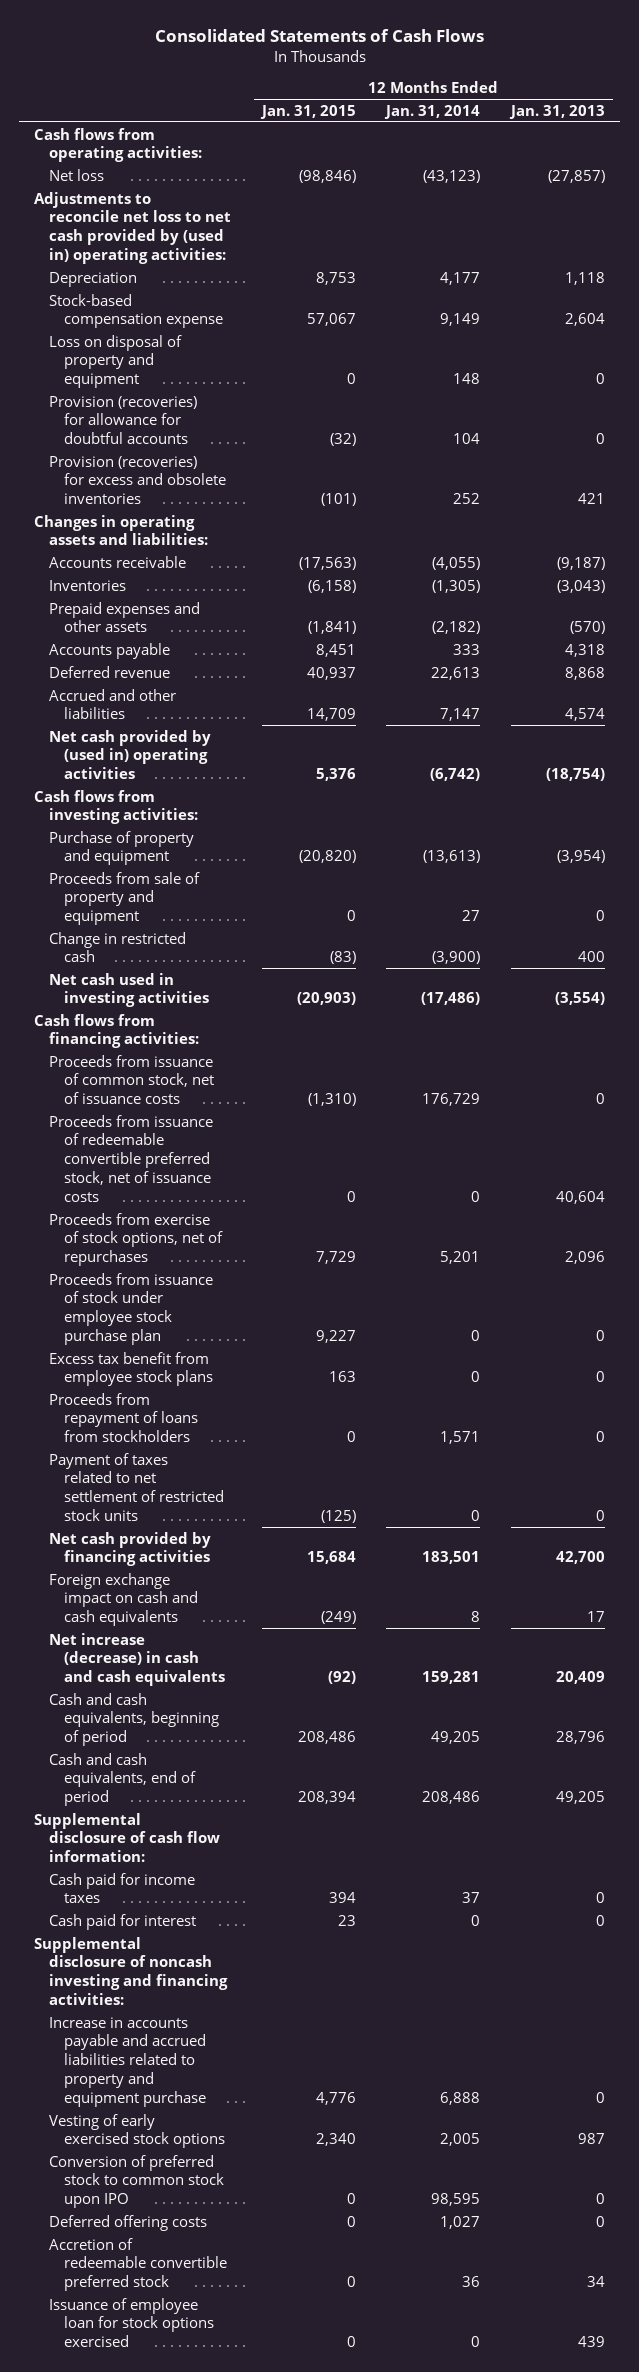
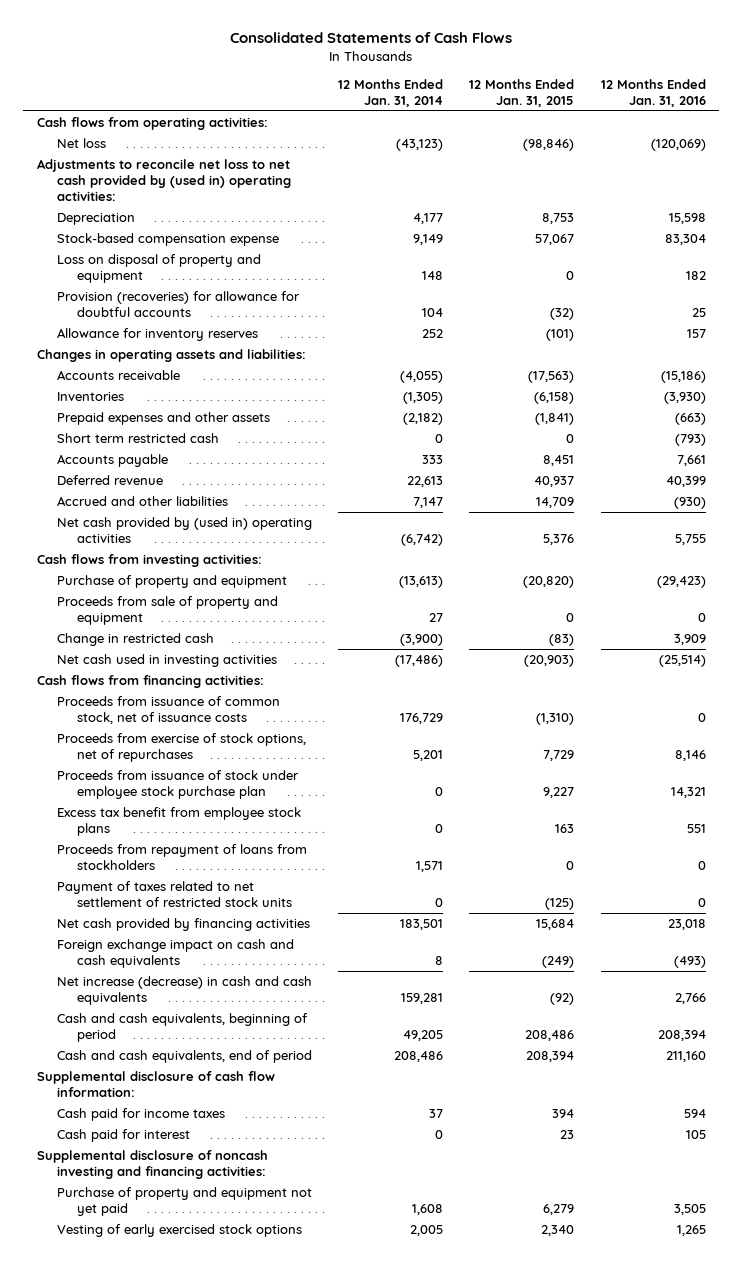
- | 12 Months Ended Jan. 31, 2015 | 12 Months Ended Jan. 31, 2014 | 12 Months Ended Jan. 31, 2013
+ | 12 Months Ended Jan. 31, 2014 | 12 Months Ended Jan. 31, 2015 | 12 Months Ended Jan. 31, 2016
- Provision (recoveries) for excess and obsolete inventories | (101) | 252 | 421
+ Allowance for inventory reserves | 252 | (101) | 157
+ Short term restricted cash | 0 | 0 | (793)
- Proceeds from issuance of redeemable convertible preferred stock, net of issuance costs | 0 | 0 | 40,604
- Increase in accounts payable and accrued liabilities related to property and equipment purchase | 4,776 | 6,888 | 0
+ Purchase of property and equipment not yet paid | 1,608 | 6,279 | 3,505
- Conversion of preferred stock to common stock upon IPO | 0 | 98,595 | 0
- Deferred offering costs | 0 | 1,027 | 0
- Accretion of redeemable convertible preferred stock | 0 | 36 | 34
- Issuance of employee loan for stock options exercised | 0 | 0 | 439

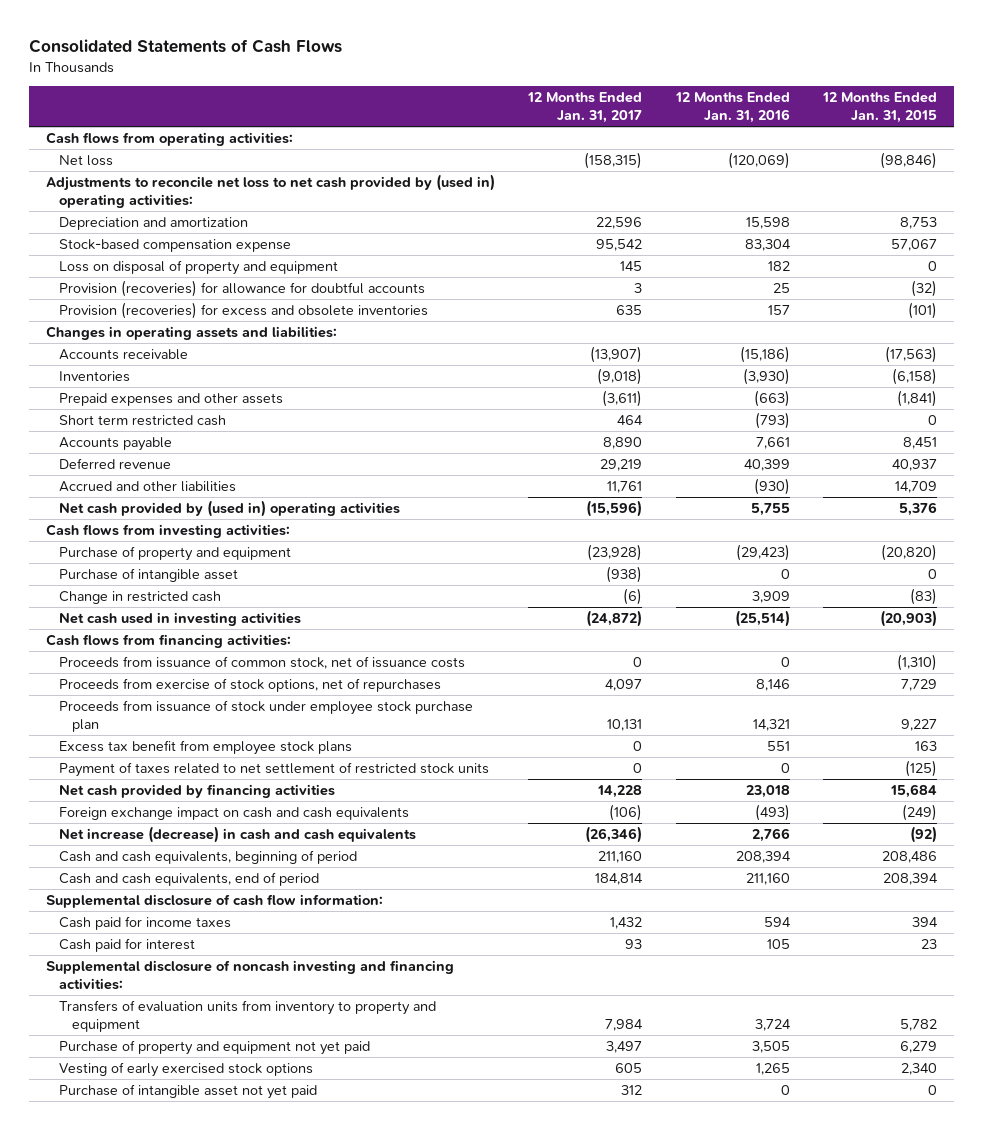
- | 12 Months Ended Jan. 31, 2014 | 12 Months Ended Jan. 31, 2015 | 12 Months Ended Jan. 31, 2016
+ | 12 Months Ended Jan. 31, 2017 | 12 Months Ended Jan. 31, 2016 | 12 Months Ended Jan. 31, 2015
- Depreciation | 4,177 | 8,753 | 15,598
+ Depreciation and amortization | 22,596 | 15,598 | 8,753
- Allowance for inventory reserves | 252 | (101) | 157
+ Provision (recoveries) for excess and obsolete inventories | 635 | 157 | (101)
- Proceeds from sale of property and equipment | 27 | 0 | 0
+ Purchase of intangible asset | (938) | 0 | 0
- Proceeds from repayment of loans from stockholders | 1,571 | 0 | 0
+ Transfers of evaluation units from inventory to property and equipment | 7,984 | 3,724 | 5,782
+ Purchase of intangible asset not yet paid | 312 | 0 | 0

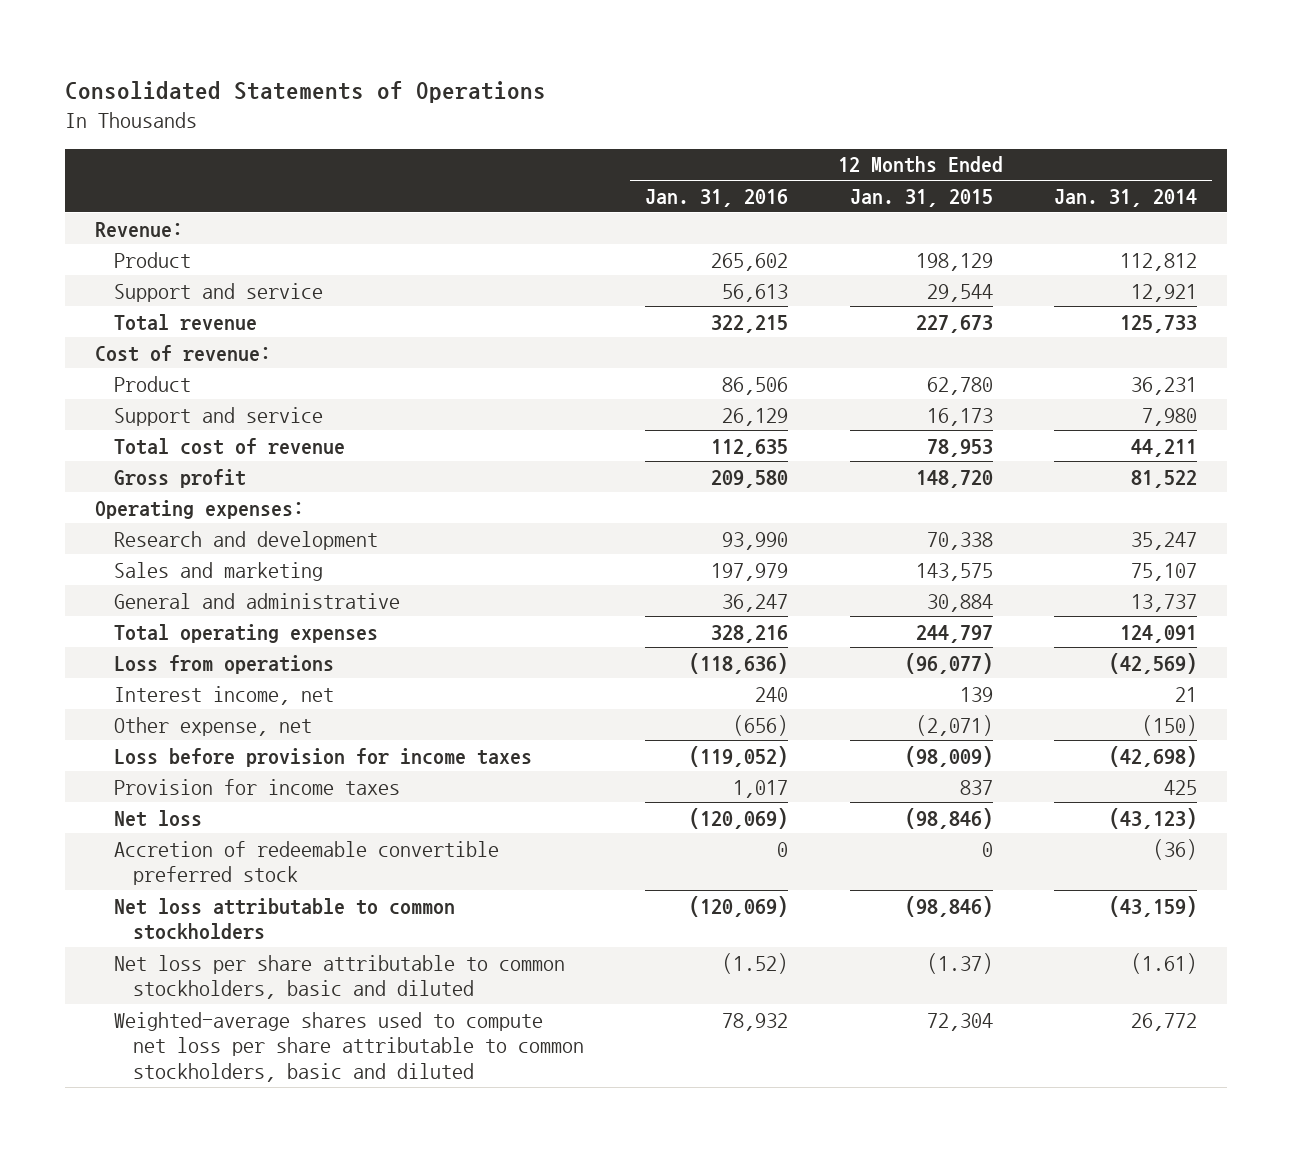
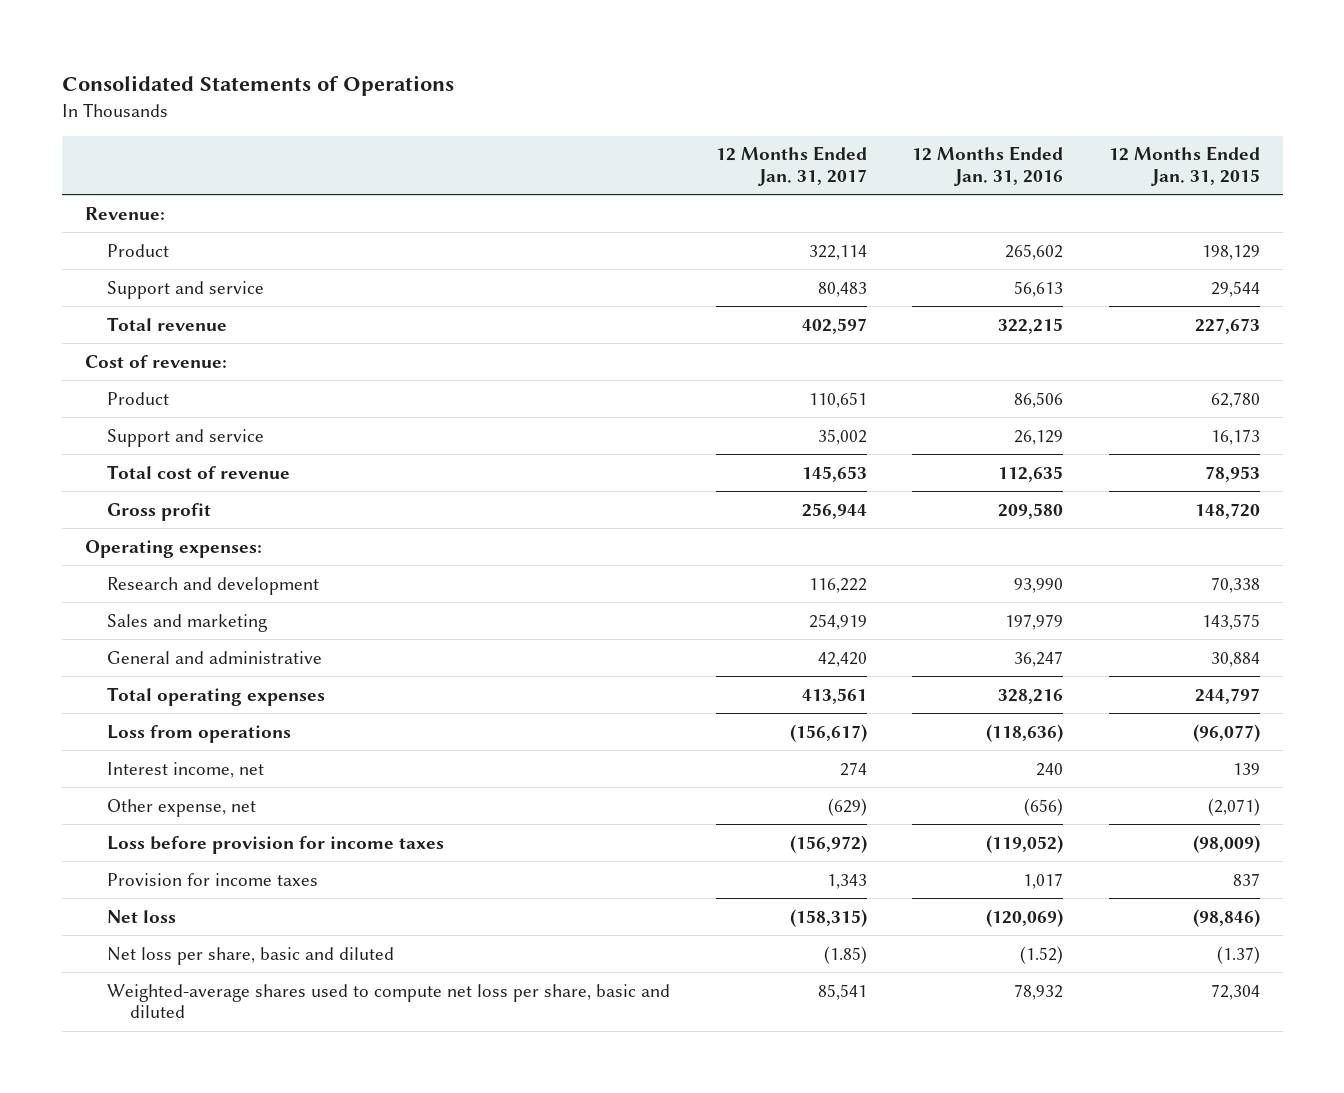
- | 12 Months Ended Jan. 31, 2016 | 12 Months Ended Jan. 31, 2015 | 12 Months Ended Jan. 31, 2014
+ | 12 Months Ended Jan. 31, 2017 | 12 Months Ended Jan. 31, 2016 | 12 Months Ended Jan. 31, 2015
- Accretion of redeemable convertible preferred stock | 0 | 0 | (36)
- Net loss attributable to common stockholders | (120,069) | (98,846) | (43,159)
- Net loss per share attributable to common stockholders, basic and diluted | (1.52) | (1.37) | (1.61)
- Weighted-average shares used to compute net loss per share attributable to common stockholders, basic and diluted | 78,932 | 72,304 | 26,772
+ Net loss per share, basic and diluted | (1.85) | (1.52) | (1.37)
+ Weighted-average shares used to compute net loss per share, basic and diluted | 85,541 | 78,932 | 72,304

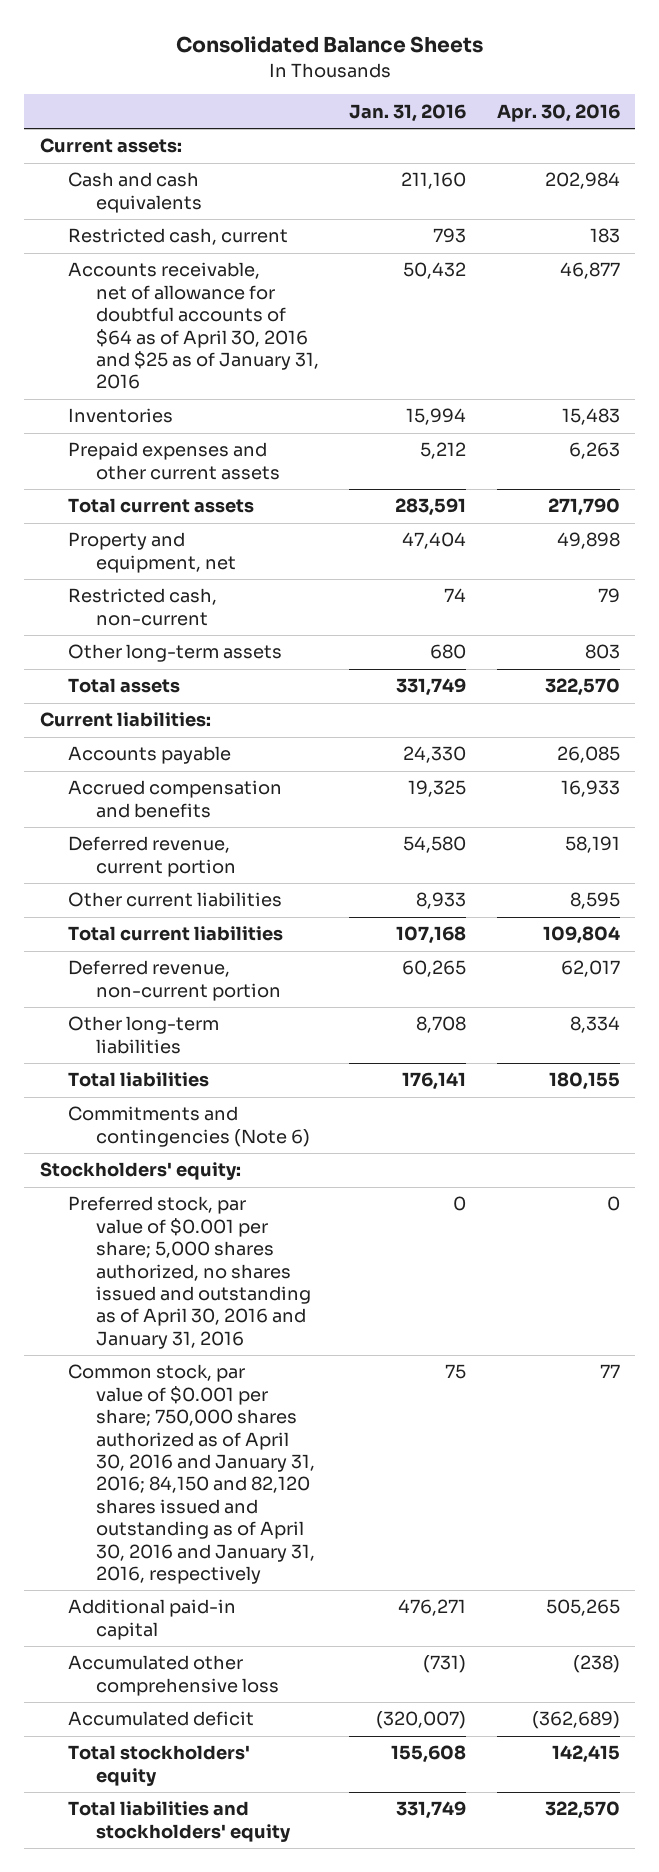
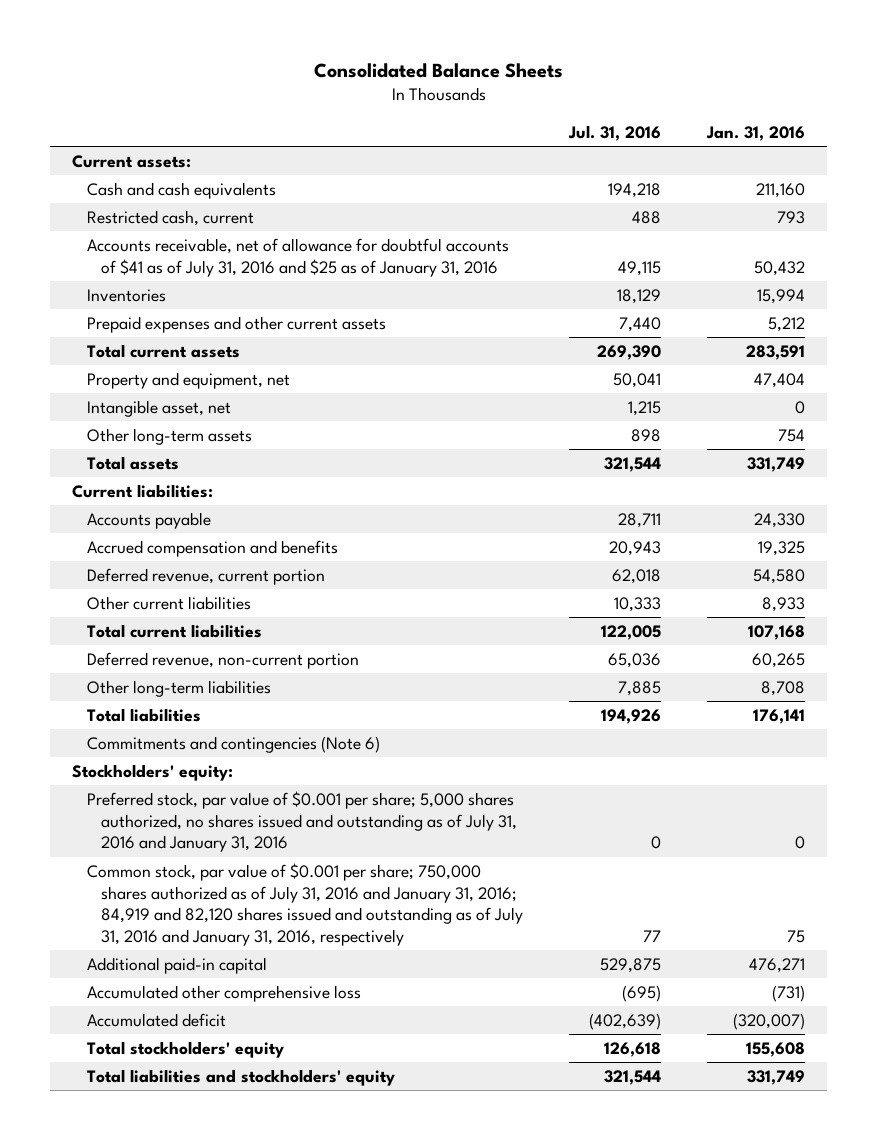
- | Jan. 31, 2016 | Apr. 30, 2016
+ | Jul. 31, 2016 | Jan. 31, 2016
- Accounts receivable, net of allowance for doubtful accounts of $64 as of April 30, 2016 and $25 as of January 31, 2016 | 50,432 | 46,877
+ Accounts receivable, net of allowance for doubtful accounts of $41 as of July 31, 2016 and $25 as of January 31, 2016 | 49,115 | 50,432
- Restricted cash, non-current | 74 | 79
- Other long-term assets | 680 | 803
+ Intangible asset, net | 1,215 | 0
+ Other long-term assets | 898 | 754
- Preferred stock, par value of $0.001 per share; 5,000 shares authorized, no shares issued and outstanding as of April 30, 2016 and January 31, 2016 | 0 | 0
- Common stock, par value of $0.001 per share; 750,000 shares authorized as of April 30, 2016 and January 31, 2016; 84,150 and 82,120 shares issued and outstanding as of April 30, 2016 and January 31, 2016, respectively | 75 | 77
+ Preferred stock, par value of $0.001 per share; 5,000 shares authorized, no shares issued and outstanding as of July 31, 2016 and January 31, 2016 | 0 | 0
+ Common stock, par value of $0.001 per share; 750,000 shares authorized as of July 31, 2016 and January 31, 2016; 84,919 and 82,120 shares issued and outstanding as of July 31, 2016 and January 31, 2016, respectively | 77 | 75

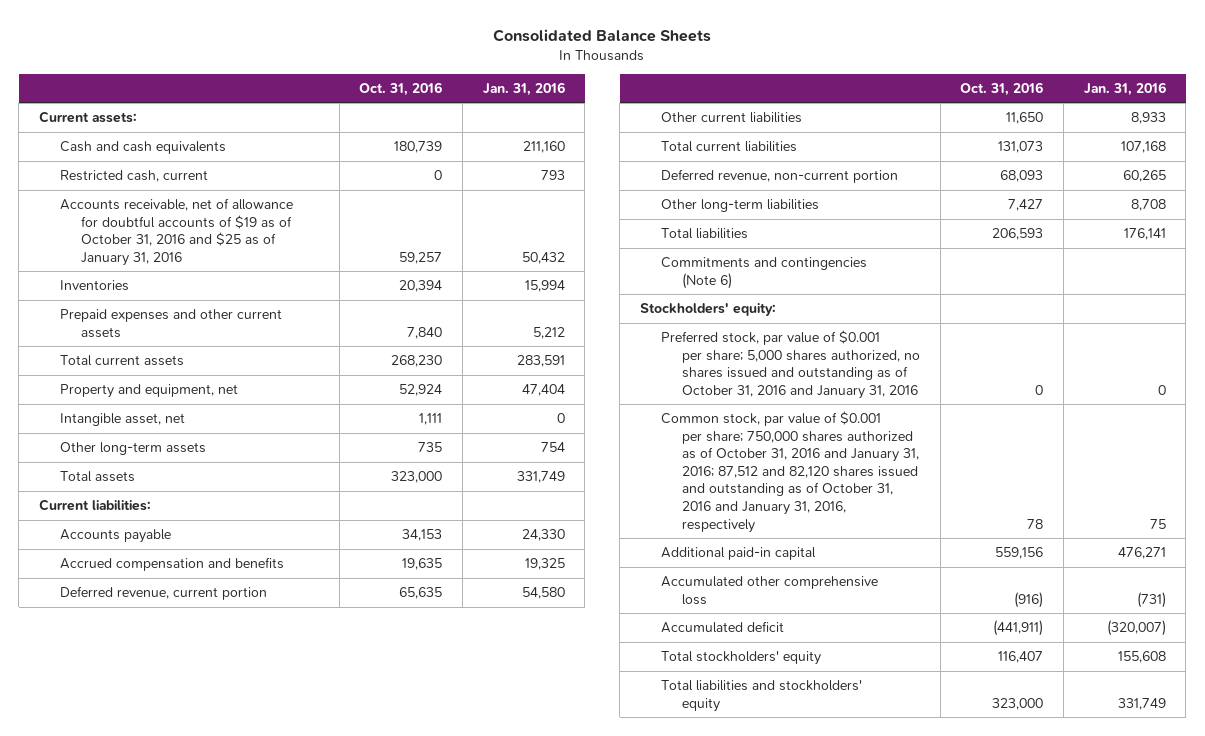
- | Jul. 31, 2016 | Jan. 31, 2016
+ | Oct. 31, 2016 | Jan. 31, 2016
- Accounts receivable, net of allowance for doubtful accounts of $41 as of July 31, 2016 and $25 as of January 31, 2016 | 49,115 | 50,432
+ Accounts receivable, net of allowance for doubtful accounts of $19 as of October 31, 2016 and $25 as of January 31, 2016 | 59,257 | 50,432
- Preferred stock, par value of $0.001 per share; 5,000 shares authorized, no shares issued and outstanding as of July 31, 2016 and January 31, 2016 | 0 | 0
- Common stock, par value of $0.001 per share; 750,000 shares authorized as of July 31, 2016 and January 31, 2016; 84,919 and 82,120 shares issued and outstanding as of July 31, 2016 and January 31, 2016, respectively | 77 | 75
+ Preferred stock, par value of $0.001 per share; 5,000 shares authorized, no shares issued and outstanding as of October 31, 2016 and January 31, 2016 | 0 | 0
+ Common stock, par value of $0.001 per share; 750,000 shares authorized as of October 31, 2016 and January 31, 2016; 87,512 and 82,120 shares issued and outstanding as of October 31, 2016 and January 31, 2016, respectively | 78 | 75

